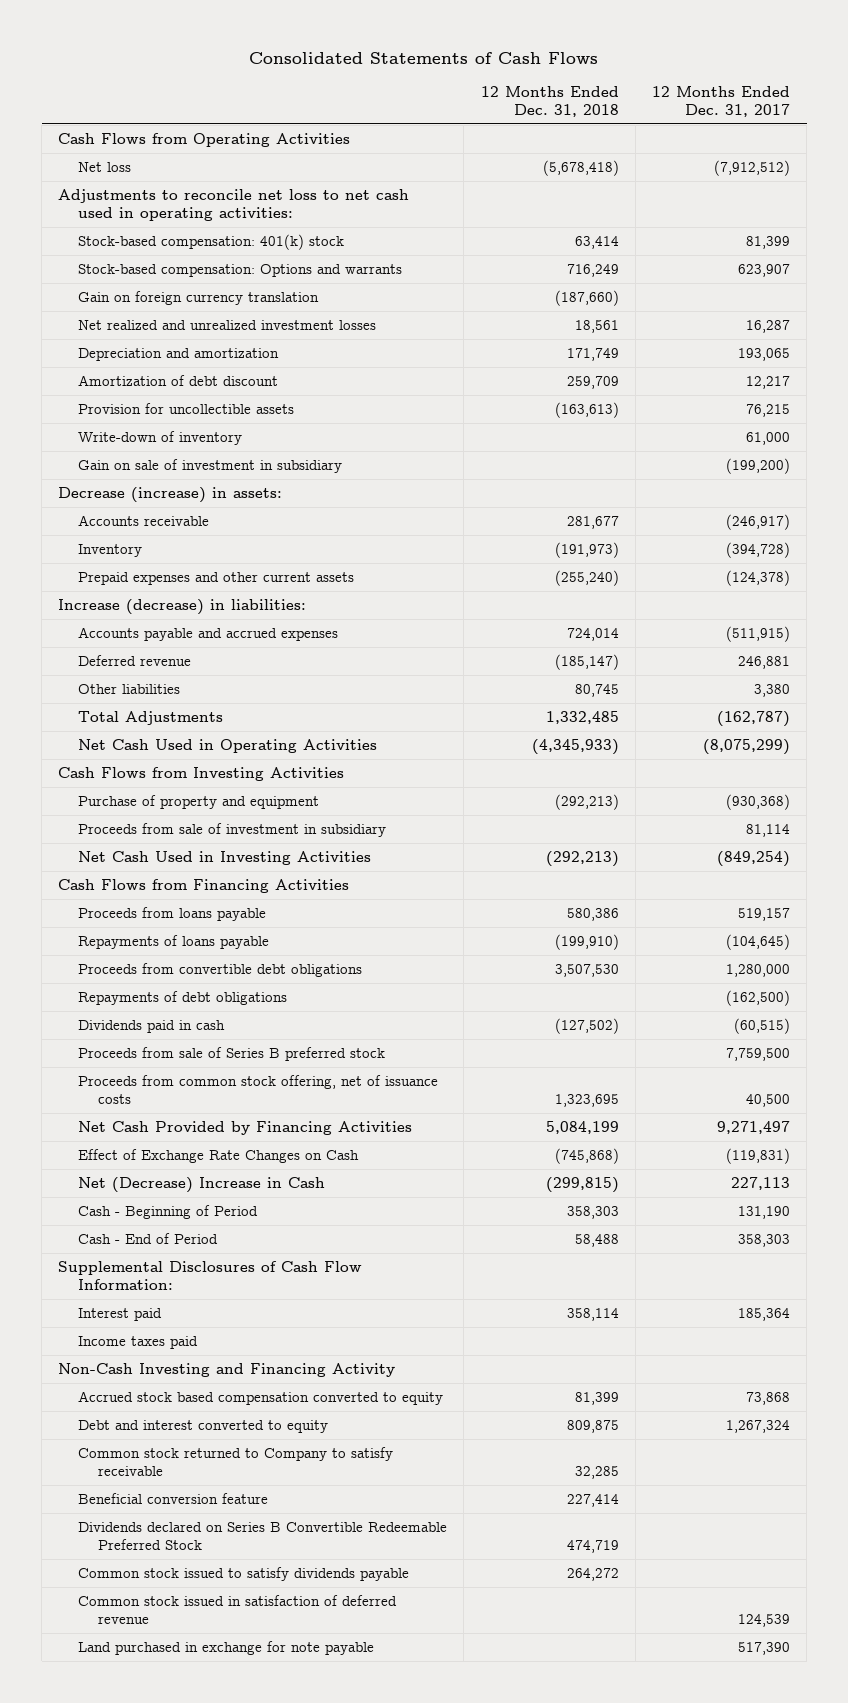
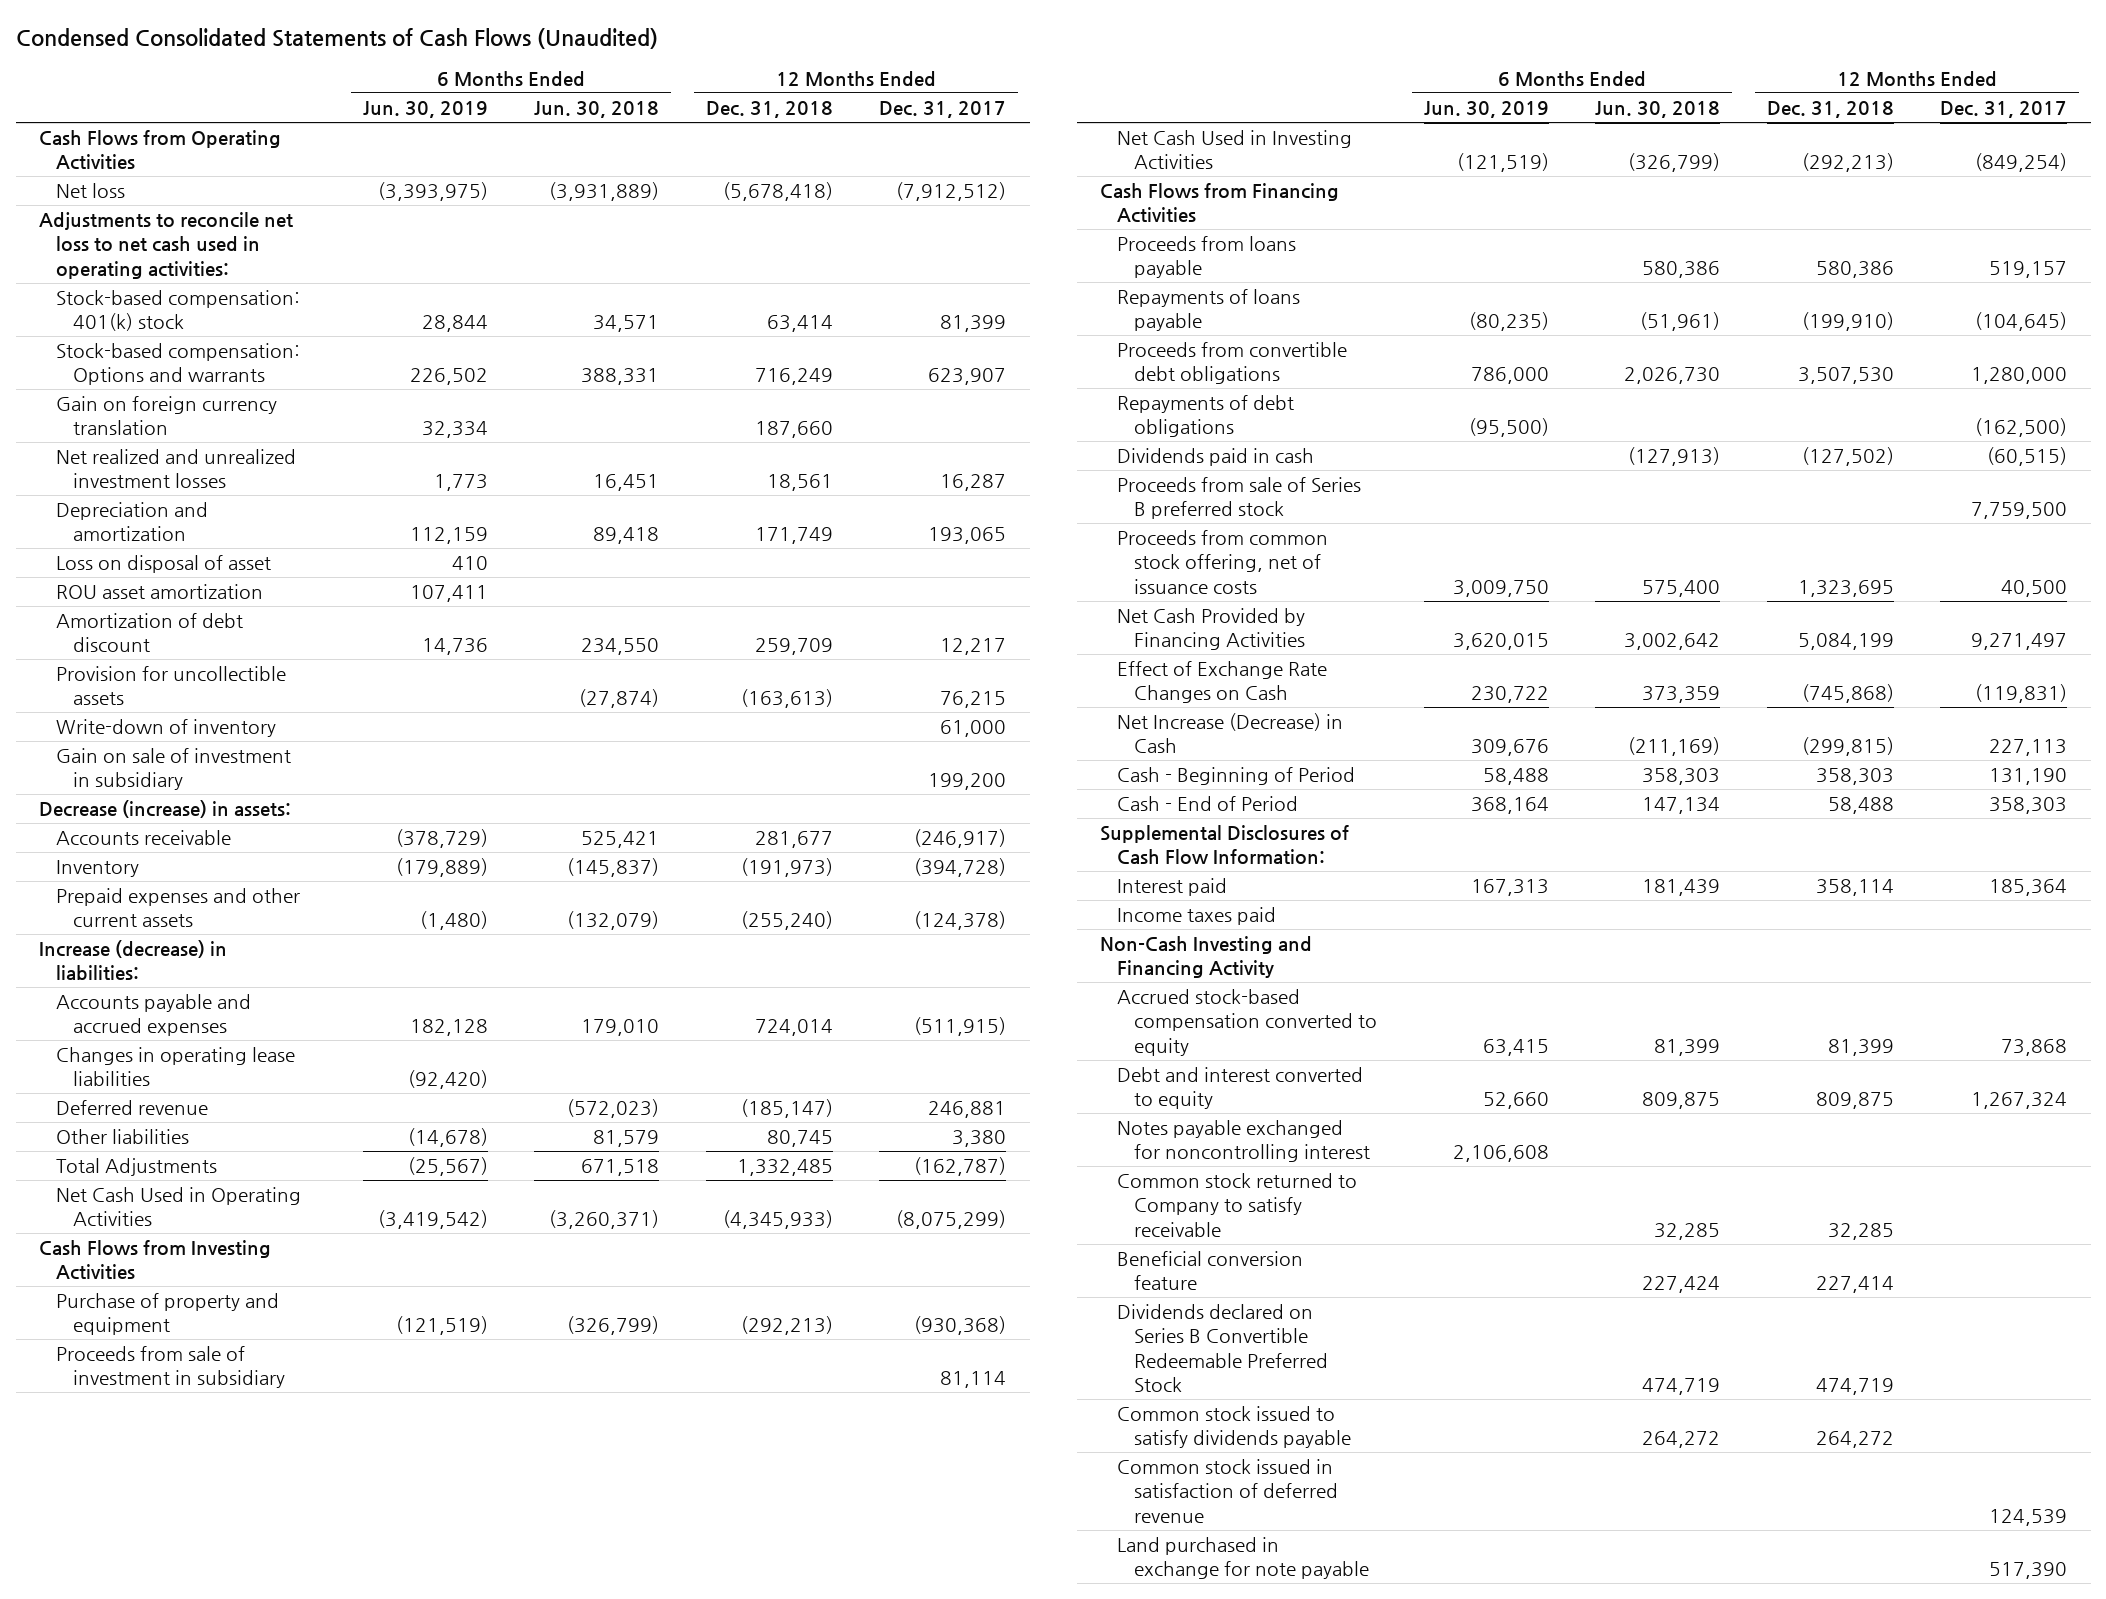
- Consolidated Statements of Cash Flows
+ Condensed Consolidated Statements of Cash Flows (Unaudited)
- | 12 Months Ended Dec. 31, 2018 | 12 Months Ended Dec. 31, 2017
+ | 6 Months Ended Jun. 30, 2019 | 6 Months Ended Jun. 30, 2018 | 12 Months Ended Dec. 31, 2018 | 12 Months Ended Dec. 31, 2017
- Gain on foreign currency translation | (187,660) |
+ Gain on foreign currency translation | 32,334 | | 187,660 |
+ Loss on disposal of asset | 410 | | |
+ ROU asset amortization | 107,411 | | |
- Gain on sale of investment in subsidiary | | (199,200)
+ Gain on sale of investment in subsidiary | | | | 199,200
+ Changes in operating lease liabilities | (92,420) | | |
- Net (Decrease) Increase in Cash | (299,815) | 227,113
+ Net Increase (Decrease) in Cash | 309,676 | (211,169) | (299,815) | 227,113
- Accrued stock based compensation converted to equity | 81,399 | 73,868
+ Accrued stock-based compensation converted to equity | 63,415 | 81,399 | 81,399 | 73,868
+ Notes payable exchanged for noncontrolling interest | 2,106,608 | | |

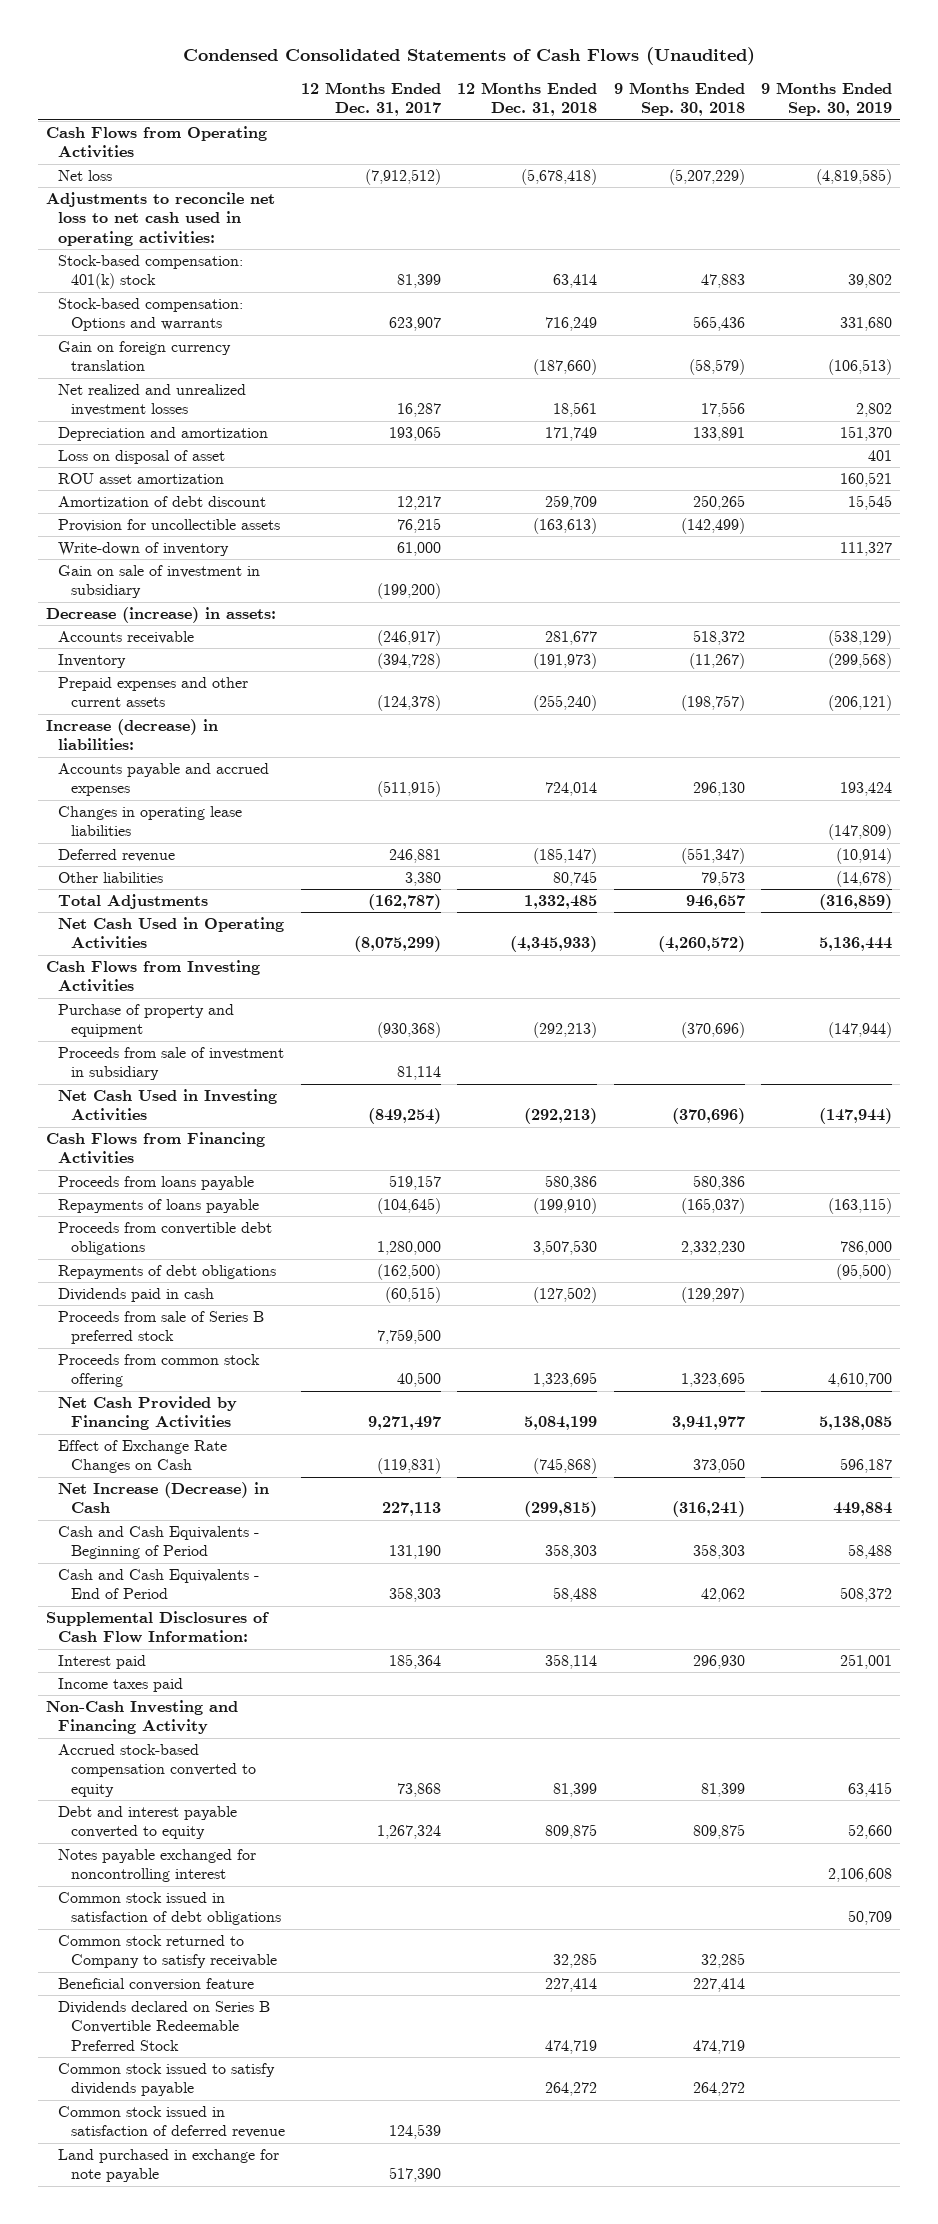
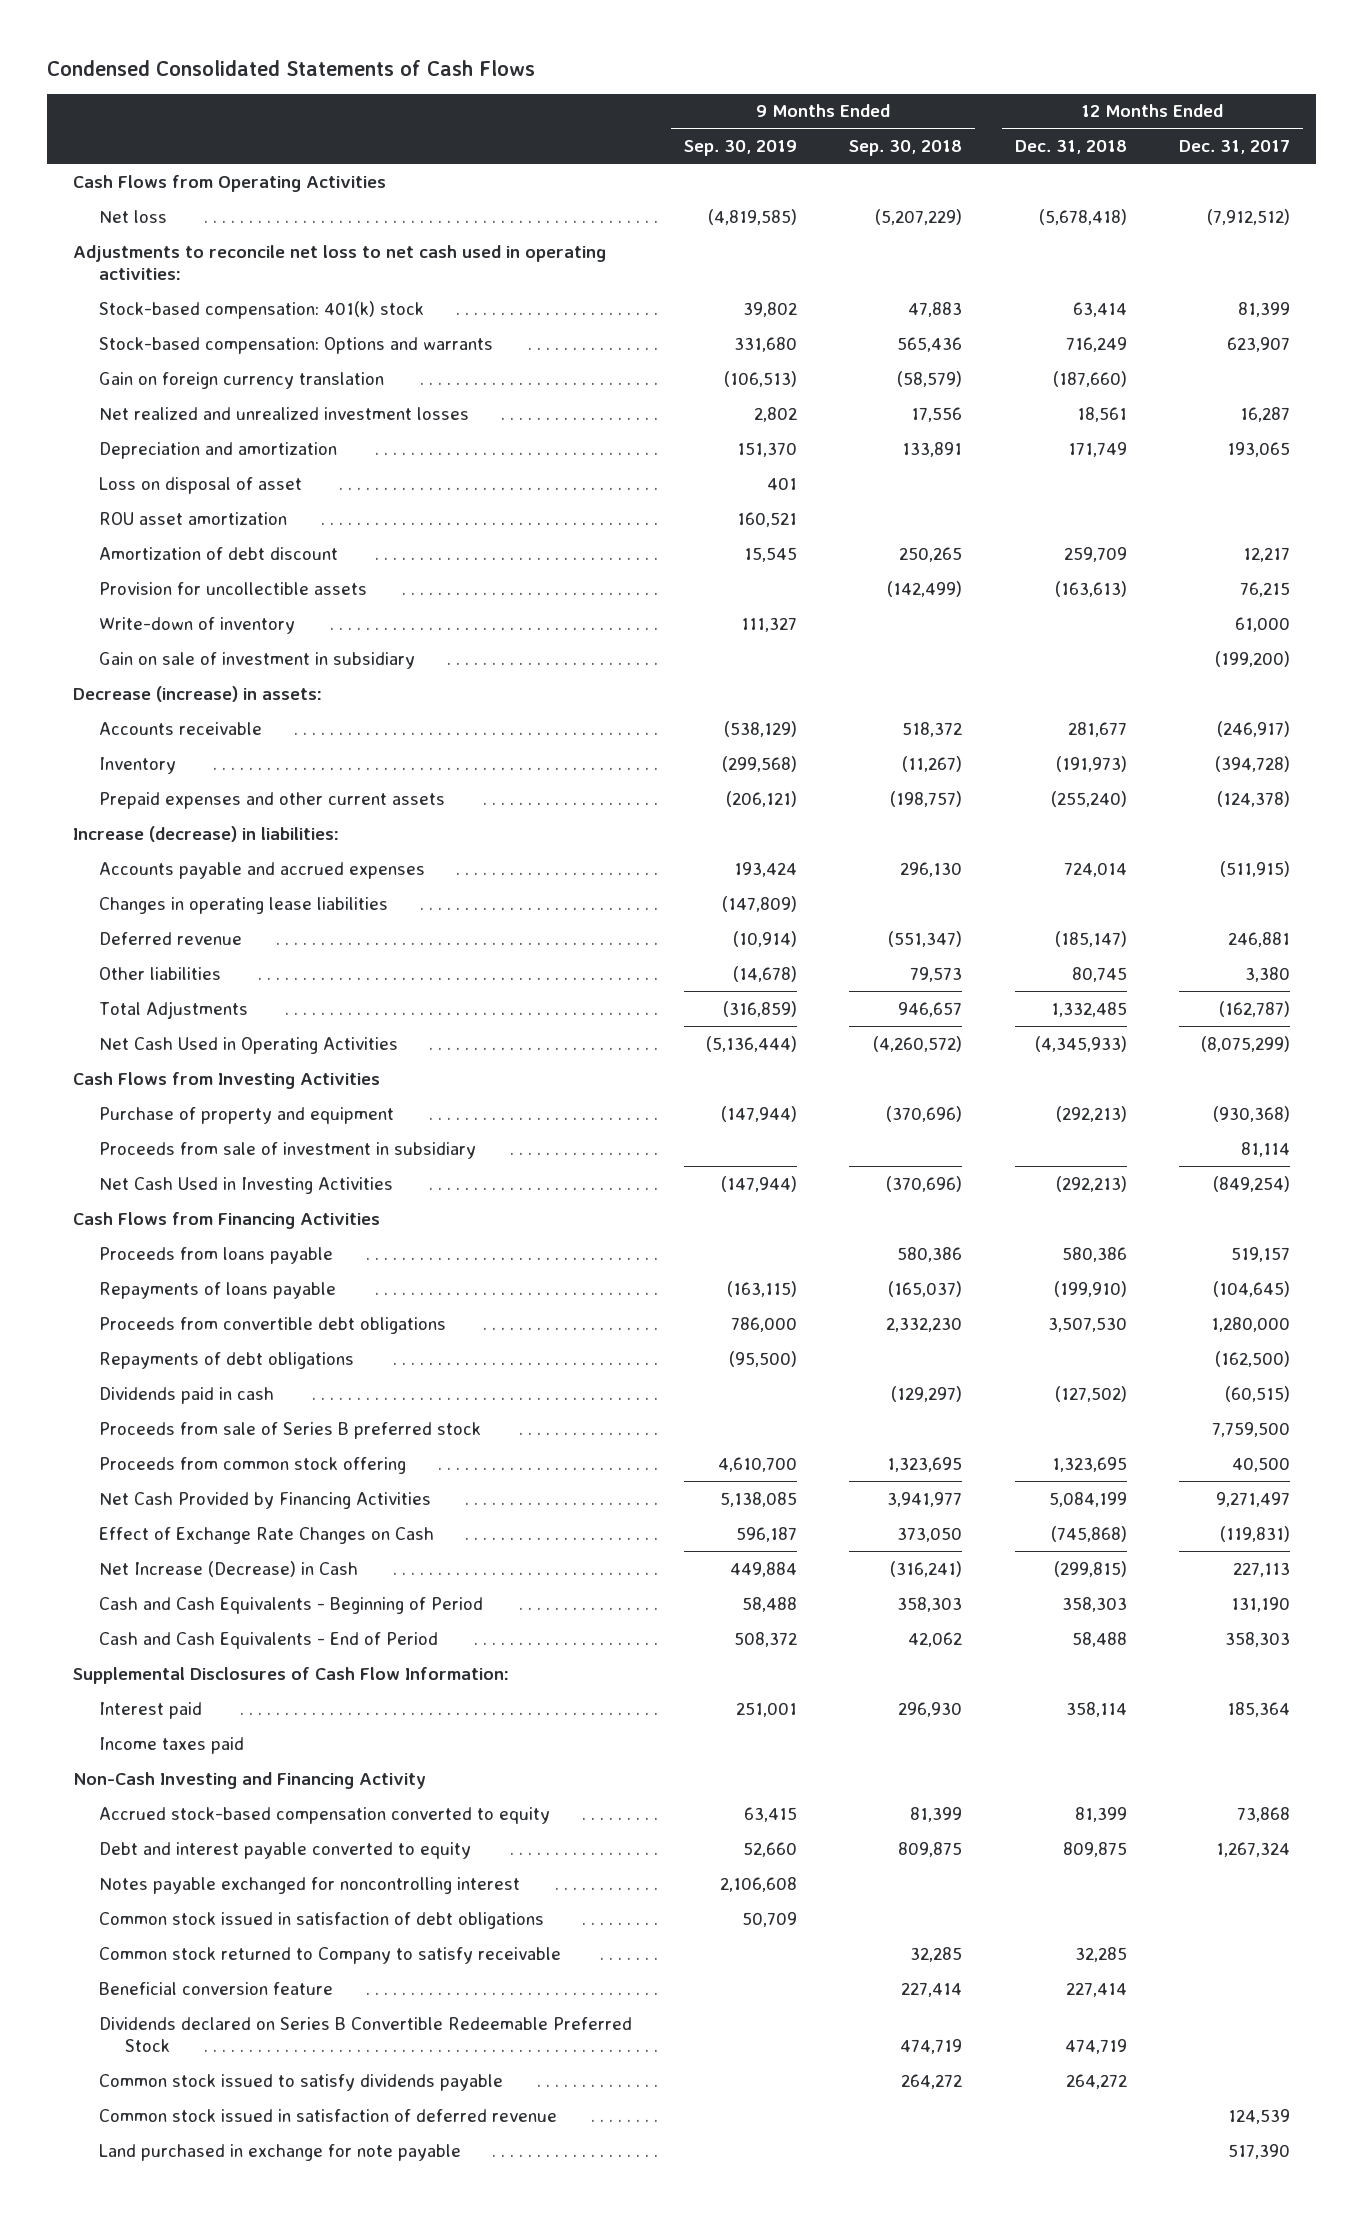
- Condensed Consolidated Statements of Cash Flows (Unaudited)
+ Condensed Consolidated Statements of Cash Flows
- | 12 Months Ended Dec. 31, 2017 | 12 Months Ended Dec. 31, 2018 | 9 Months Ended Sep. 30, 2018 | 9 Months Ended Sep. 30, 2019
+ | 9 Months Ended Sep. 30, 2019 | 9 Months Ended Sep. 30, 2018 | 12 Months Ended Dec. 31, 2018 | 12 Months Ended Dec. 31, 2017
- Net Cash Used in Operating Activities | (8,075,299) | (4,345,933) | (4,260,572) | 5,136,444
+ Net Cash Used in Operating Activities | (5,136,444) | (4,260,572) | (4,345,933) | (8,075,299)

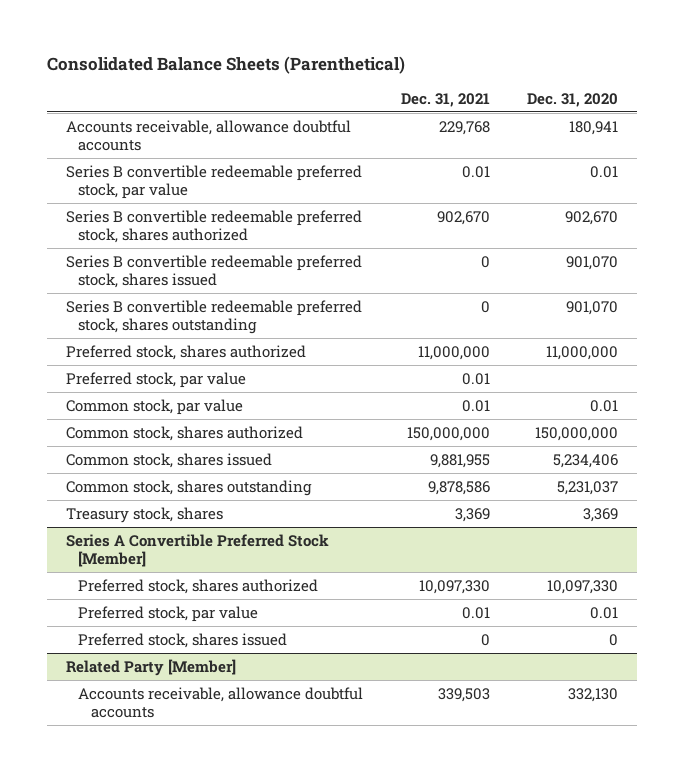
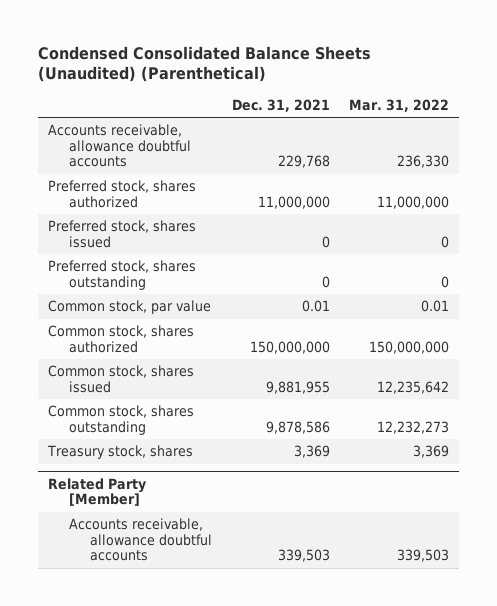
- Consolidated Balance Sheets (Parenthetical)
+ Condensed Consolidated Balance Sheets (Unaudited) (Parenthetical)
- | Dec. 31, 2021 | Dec. 31, 2020
+ | Dec. 31, 2021 | Mar. 31, 2022
- Series B convertible redeemable preferred stock, par value | 0.01 | 0.01
- Series B convertible redeemable preferred stock, shares authorized | 902,670 | 902,670
- Series B convertible redeemable preferred stock, shares issued | 0 | 901,070
- Series B convertible redeemable preferred stock, shares outstanding | 0 | 901,070
- Preferred stock, par value | 0.01 |
+ Preferred stock, shares issued | 0 | 0
+ Preferred stock, shares outstanding | 0 | 0
- Series A Convertible Preferred Stock [Member]
- Preferred stock, shares authorized | 10,097,330 | 10,097,330
- Preferred stock, par value | 0.01 | 0.01
- Preferred stock, shares issued | 0 | 0

